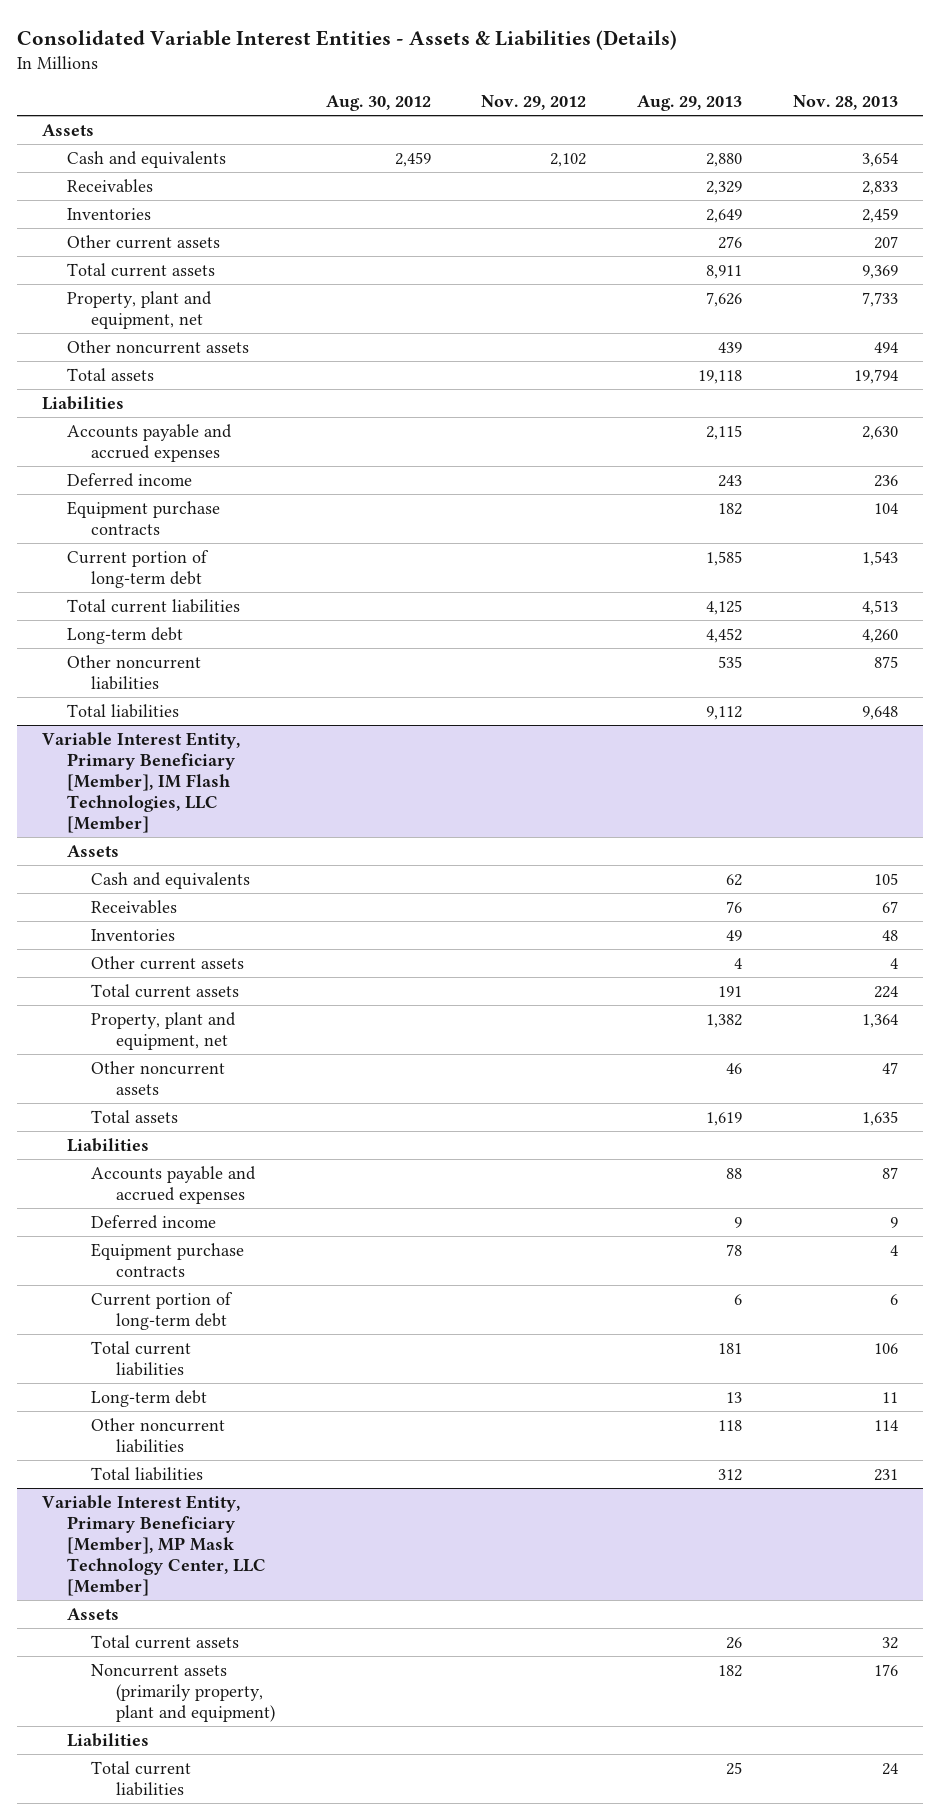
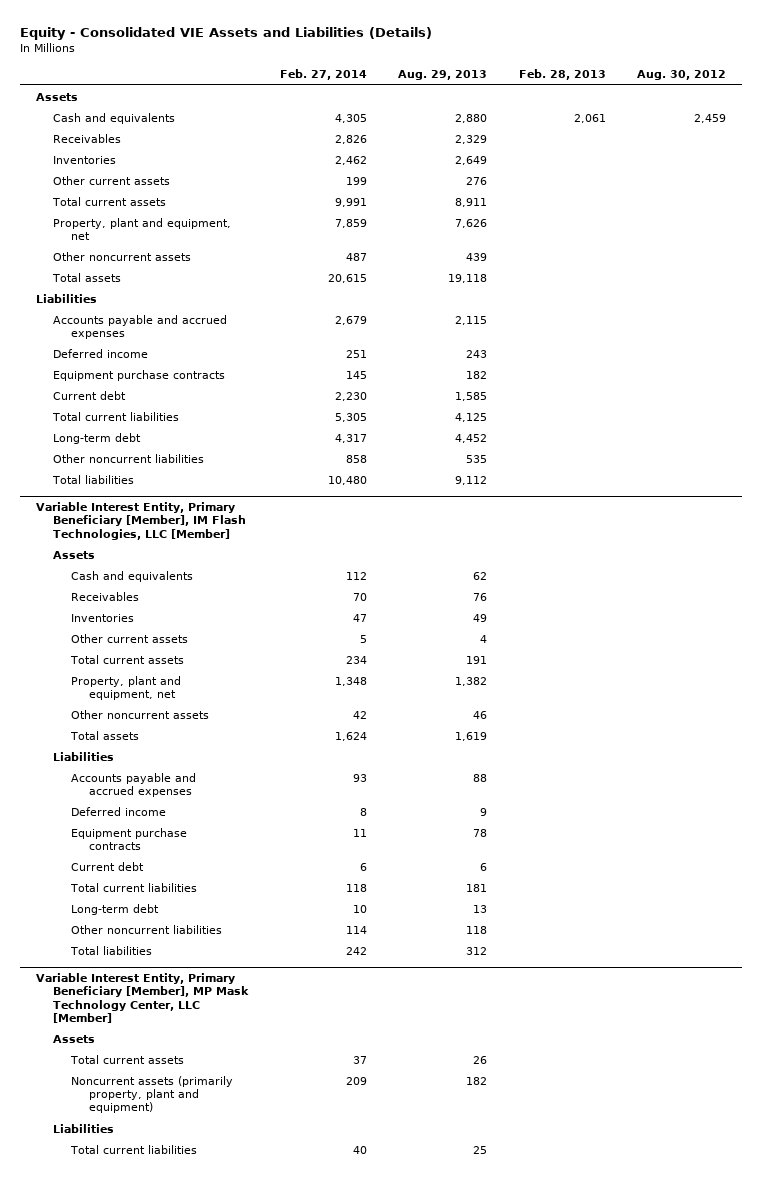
- Consolidated Variable Interest Entities - Assets & Liabilities (Details)
+ Equity - Consolidated VIE Assets and Liabilities (Details)
- | Aug. 30, 2012 | Nov. 29, 2012 | Aug. 29, 2013 | Nov. 28, 2013
+ | Feb. 27, 2014 | Aug. 29, 2013 | Feb. 28, 2013 | Aug. 30, 2012
- Current portion of long-term debt | | | 1,585 | 1,543
+ Current debt | 2,230 | 1,585 | |
@ Variable Interest Entity, Primary Beneficiary [Member], IM Flash Technologies, LLC [Member]
- Current portion of long-term debt | | | 6 | 6
+ Current debt | 6 | 6 | |

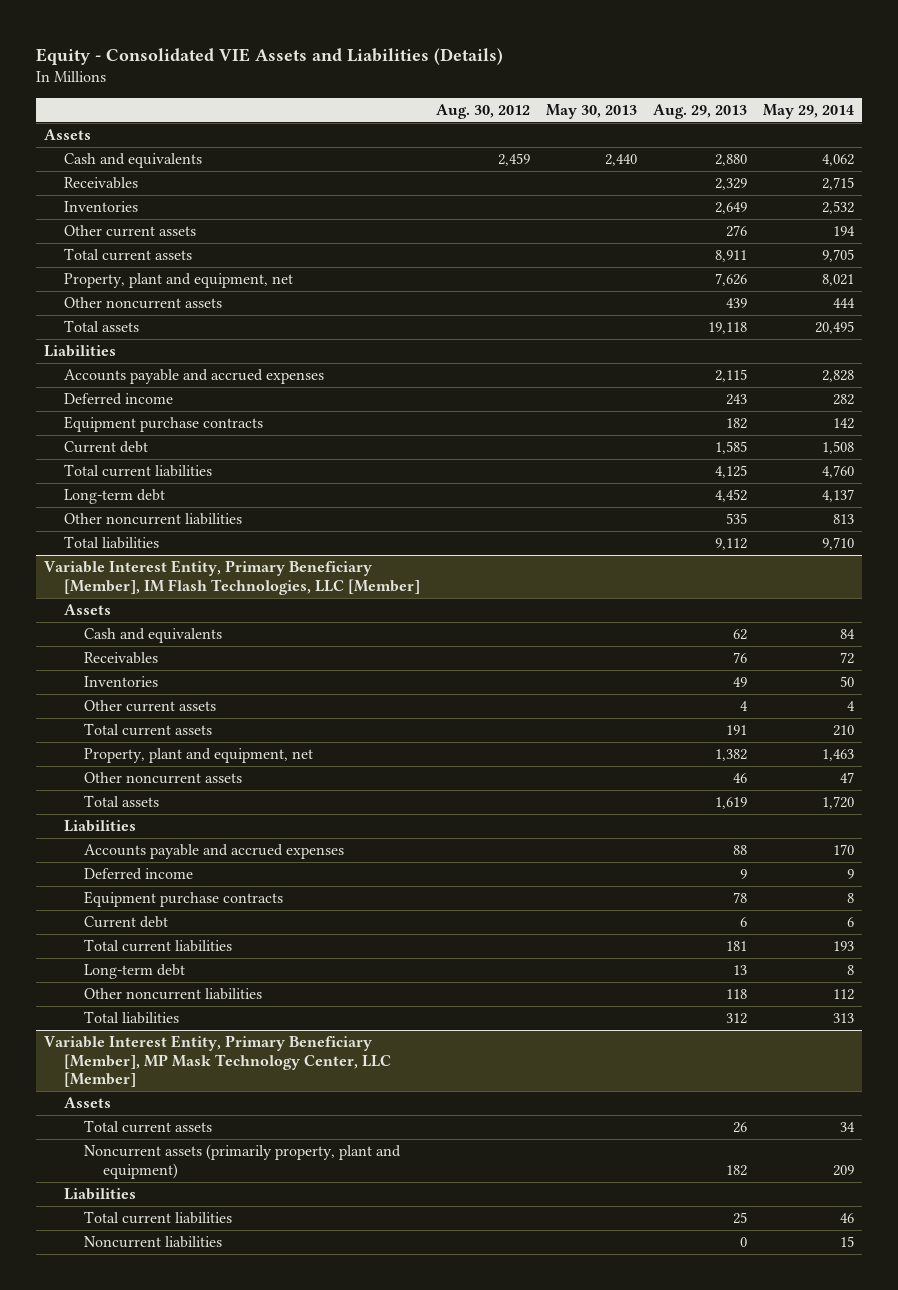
- | Feb. 27, 2014 | Aug. 29, 2013 | Feb. 28, 2013 | Aug. 30, 2012
+ | Aug. 30, 2012 | May 30, 2013 | Aug. 29, 2013 | May 29, 2014
@ Variable Interest Entity, Primary Beneficiary [Member], MP Mask Technology Center, LLC [Member]
+ Noncurrent liabilities | | | 0 | 15

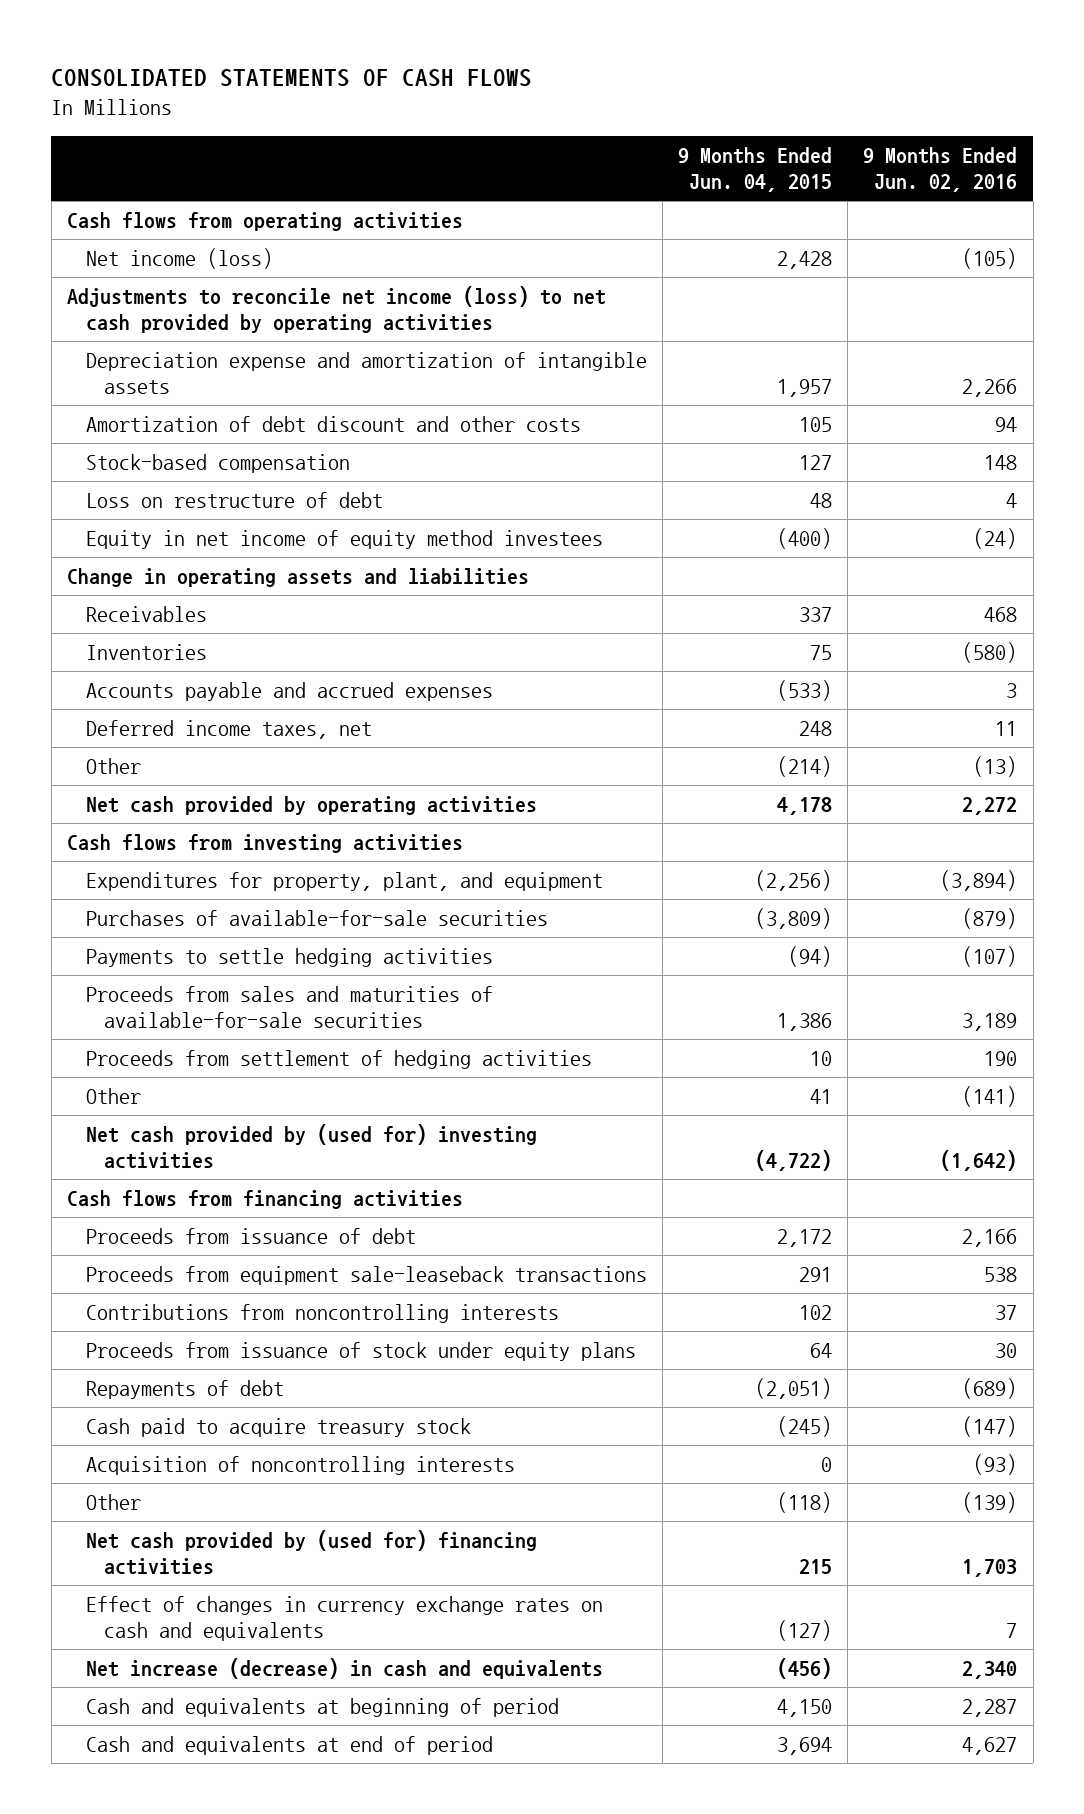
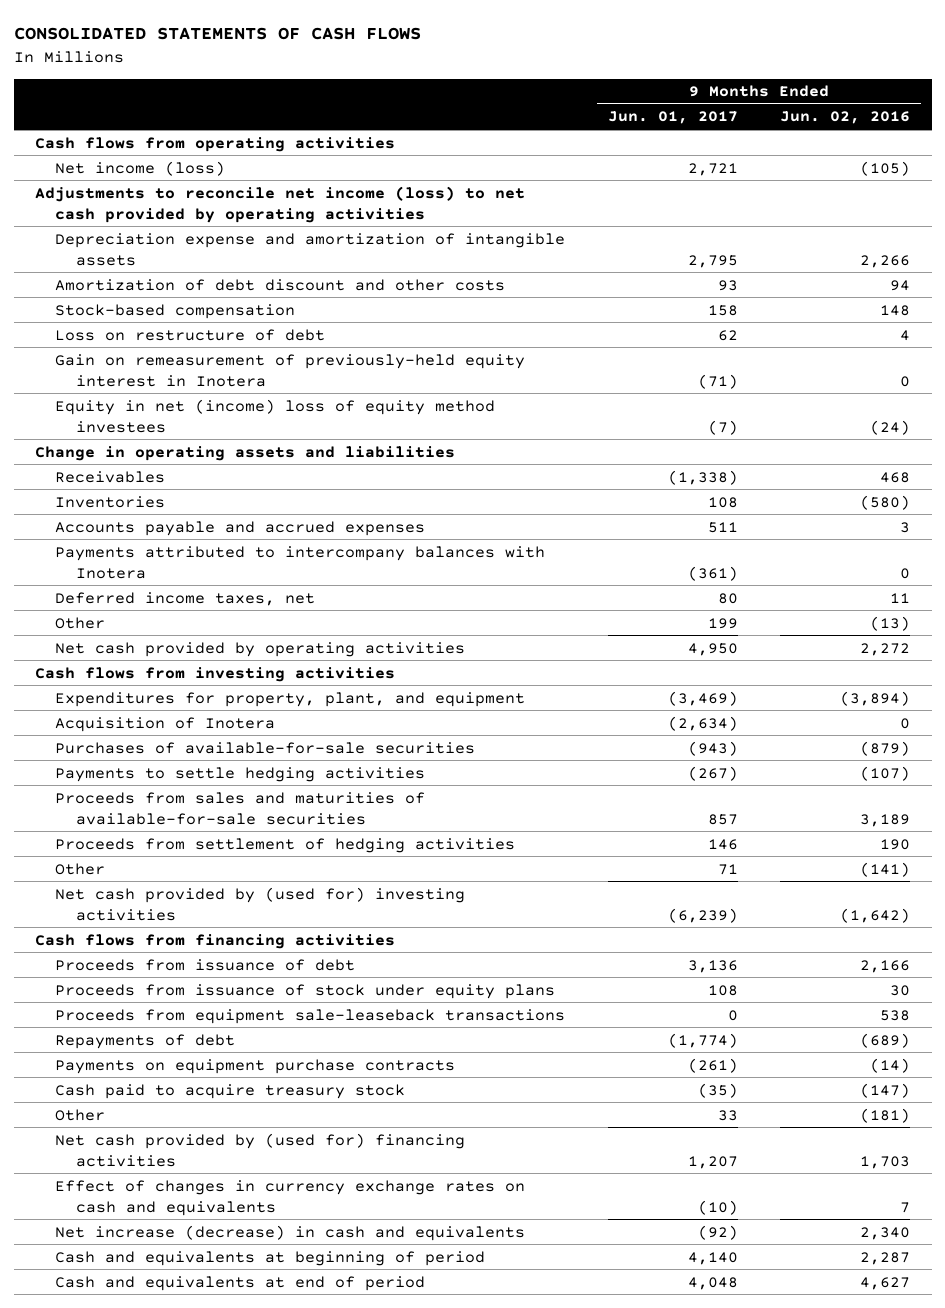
- | 9 Months Ended Jun. 04, 2015 | 9 Months Ended Jun. 02, 2016
+ | 9 Months Ended Jun. 01, 2017 | 9 Months Ended Jun. 02, 2016
- Equity in net income of equity method investees | (400) | (24)
+ Gain on remeasurement of previously-held equity interest in Inotera | (71) | 0
+ Equity in net (income) loss of equity method investees | (7) | (24)
+ Payments attributed to intercompany balances with Inotera | (361) | 0
+ Acquisition of Inotera | (2,634) | 0
- Contributions from noncontrolling interests | 102 | 37
moved down: Proceeds from equipment sale-leaseback transactions | 0 | 538
+ Payments on equipment purchase contracts | (261) | (14)
- Acquisition of noncontrolling interests | 0 | (93)
- Other | (118) | (139)
+ Other | 33 | (181)

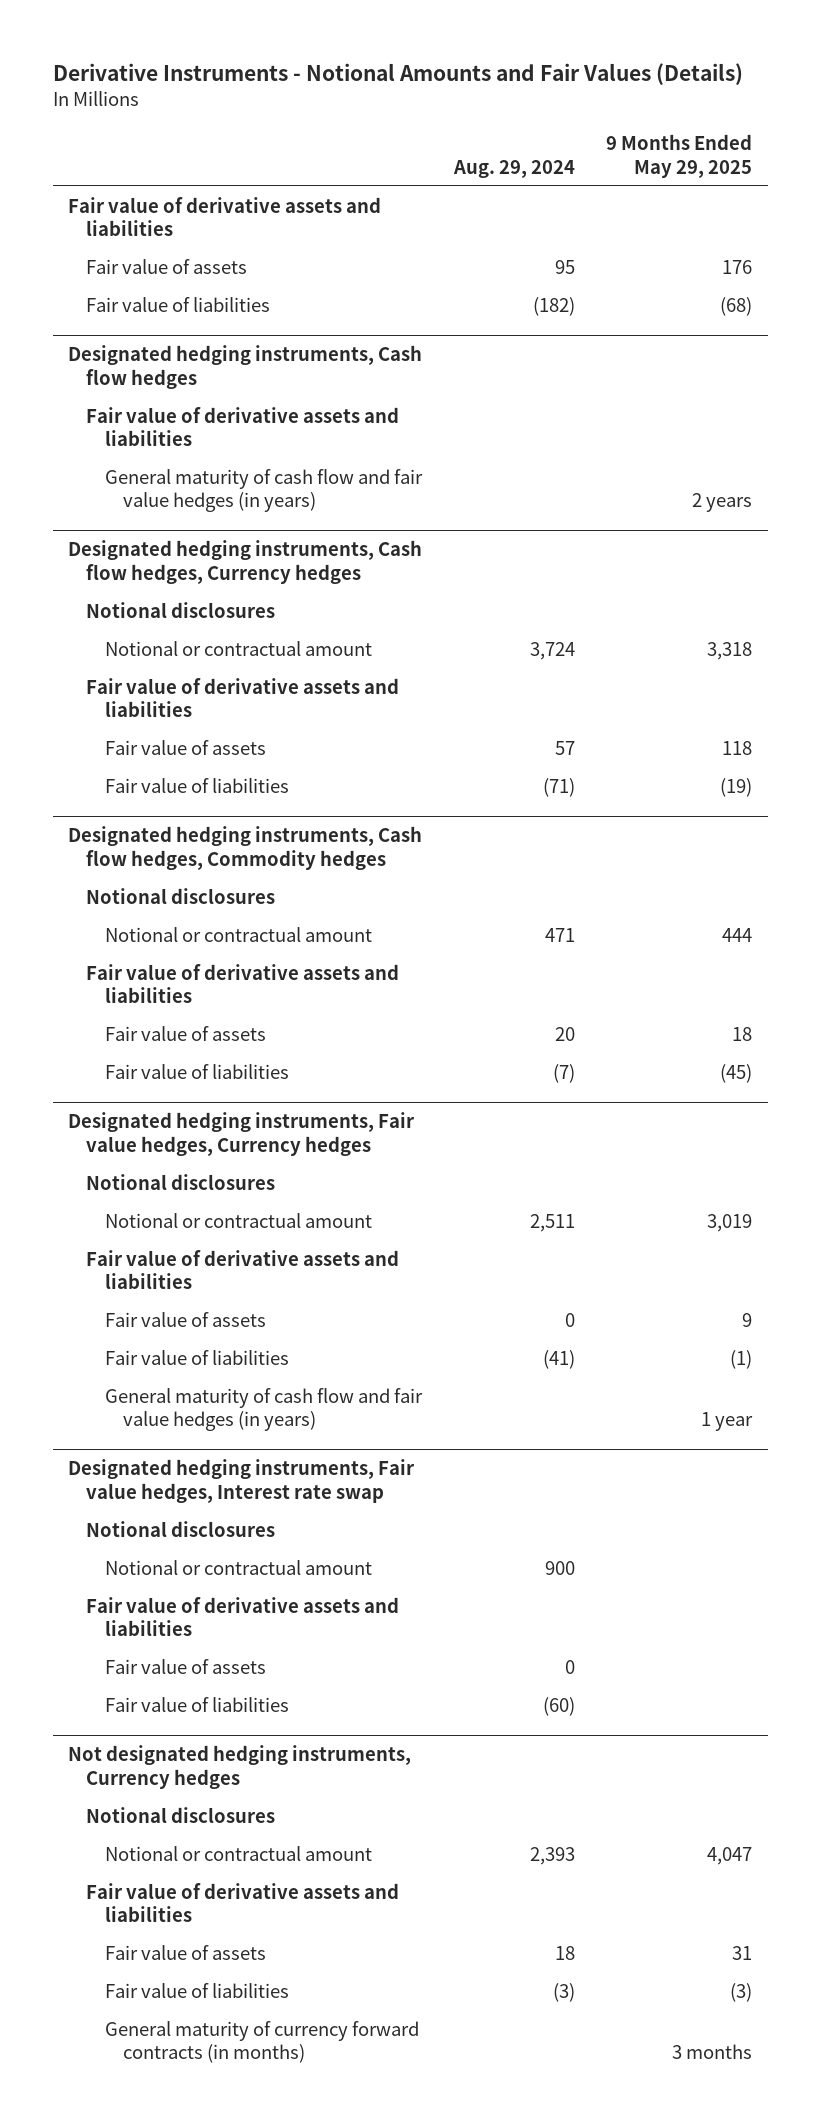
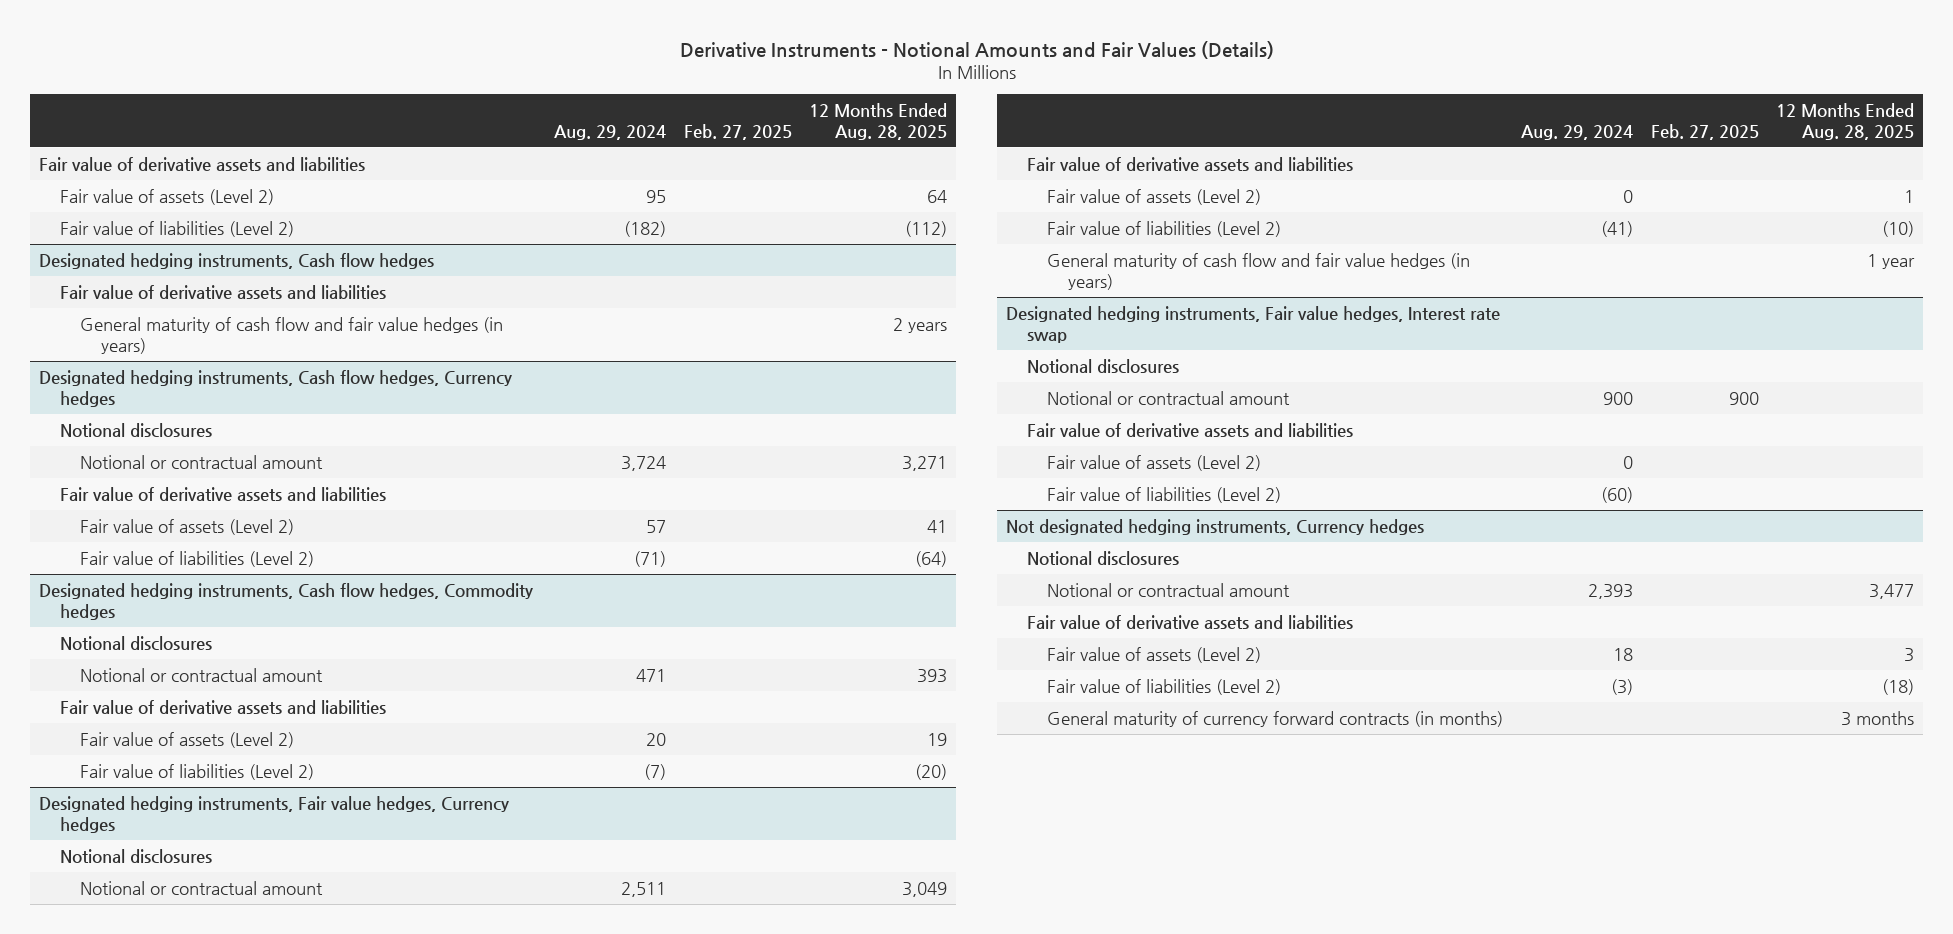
- | Aug. 29, 2024 | 9 Months Ended May 29, 2025
+ | Aug. 29, 2024 | Feb. 27, 2025 | 12 Months Ended Aug. 28, 2025
- Fair value of assets | 95 | 176
- Fair value of liabilities | (182) | (68)
+ Fair value of assets (Level 2) | 95 | | 64
+ Fair value of liabilities (Level 2) | (182) | | (112)
@ Designated hedging instruments, Cash flow hedges, Currency hedges
- Fair value of assets | 57 | 118
- Fair value of liabilities | (71) | (19)
+ Fair value of assets (Level 2) | 57 | | 41
+ Fair value of liabilities (Level 2) | (71) | | (64)
@ Designated hedging instruments, Cash flow hedges, Commodity hedges
- Fair value of assets | 20 | 18
- Fair value of liabilities | (7) | (45)
+ Fair value of assets (Level 2) | 20 | | 19
+ Fair value of liabilities (Level 2) | (7) | | (20)
@ Designated hedging instruments, Fair value hedges, Currency hedges
- Fair value of assets | 0 | 9
- Fair value of liabilities | (41) | (1)
+ Fair value of assets (Level 2) | 0 | | 1
+ Fair value of liabilities (Level 2) | (41) | | (10)
@ Designated hedging instruments, Fair value hedges, Interest rate swap
- Fair value of assets | 0 |
- Fair value of liabilities | (60) |
+ Fair value of assets (Level 2) | 0 | |
+ Fair value of liabilities (Level 2) | (60) | |
@ Not designated hedging instruments, Currency hedges
- Fair value of assets | 18 | 31
- Fair value of liabilities | (3) | (3)
+ Fair value of assets (Level 2) | 18 | | 3
+ Fair value of liabilities (Level 2) | (3) | | (18)

